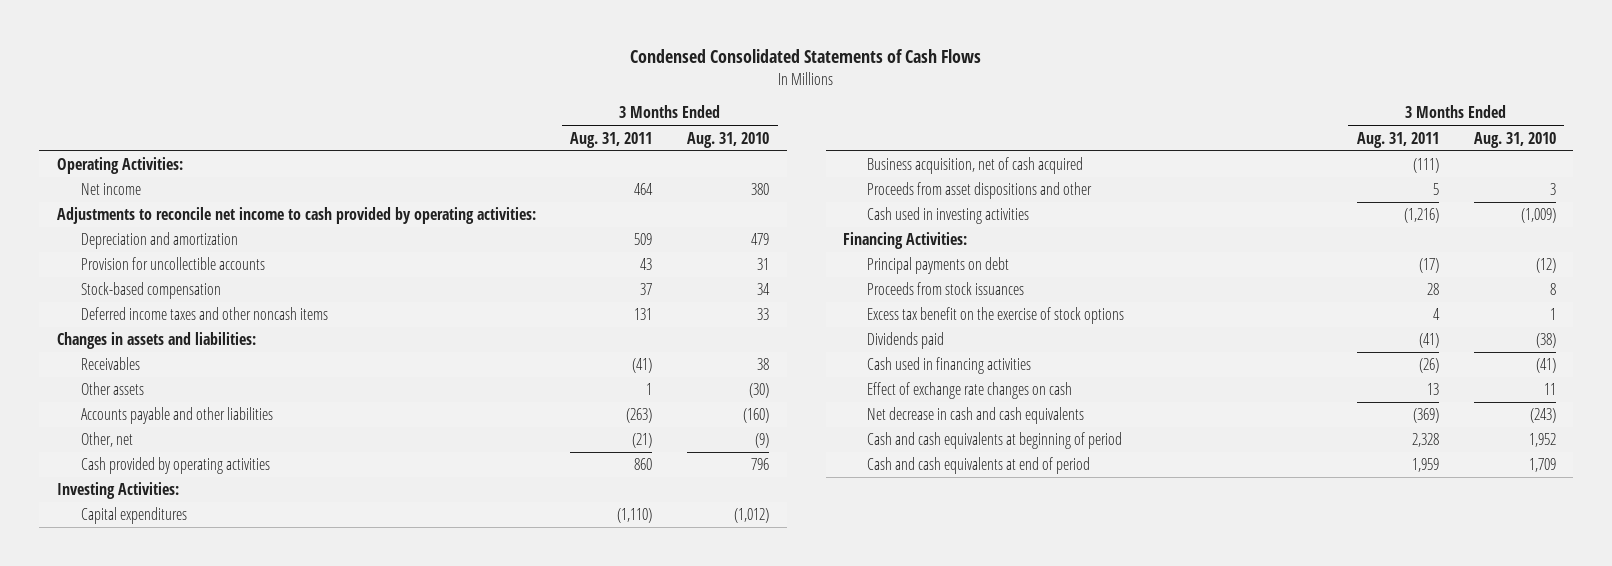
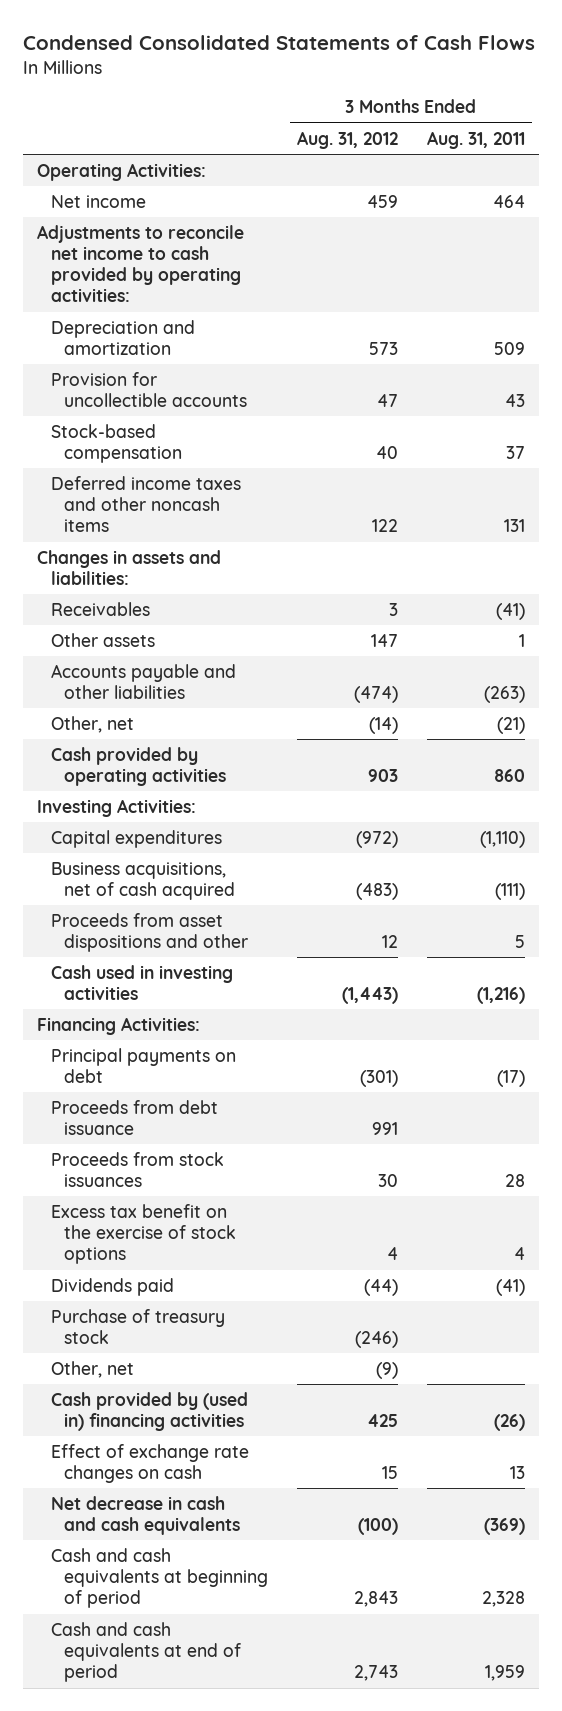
- | 3 Months Ended Aug. 31, 2011 | 3 Months Ended Aug. 31, 2010
+ | 3 Months Ended Aug. 31, 2012 | 3 Months Ended Aug. 31, 2011
- Business acquisition, net of cash acquired | (111) |
+ Business acquisitions, net of cash acquired | (483) | (111)
+ Proceeds from debt issuance | 991 |
- Cash used in financing activities | (26) | (41)
+ Purchase of treasury stock | (246) |
+ Other, net | (9) |
+ Cash provided by (used in) financing activities | 425 | (26)

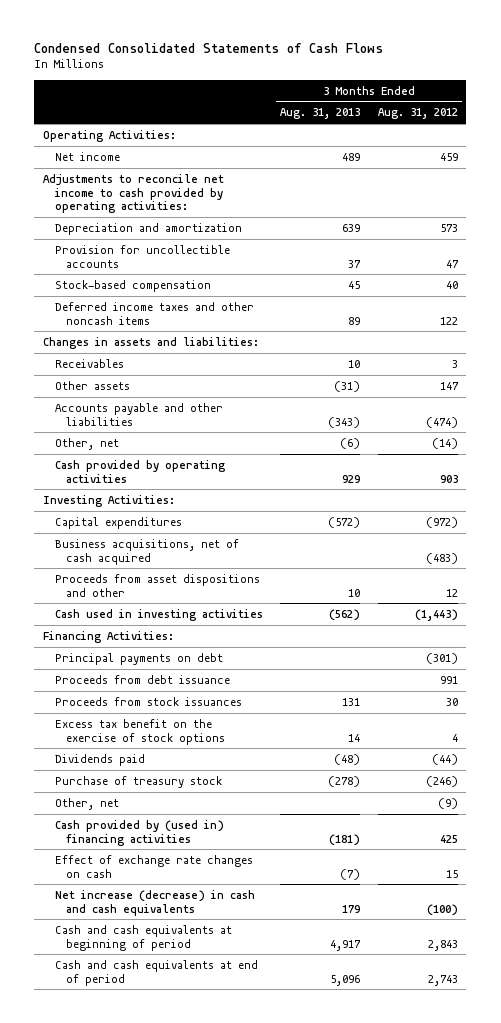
- | 3 Months Ended Aug. 31, 2012 | 3 Months Ended Aug. 31, 2011
+ | 3 Months Ended Aug. 31, 2013 | 3 Months Ended Aug. 31, 2012
- Net decrease in cash and cash equivalents | (100) | (369)
+ Net increase (decrease) in cash and cash equivalents | 179 | (100)

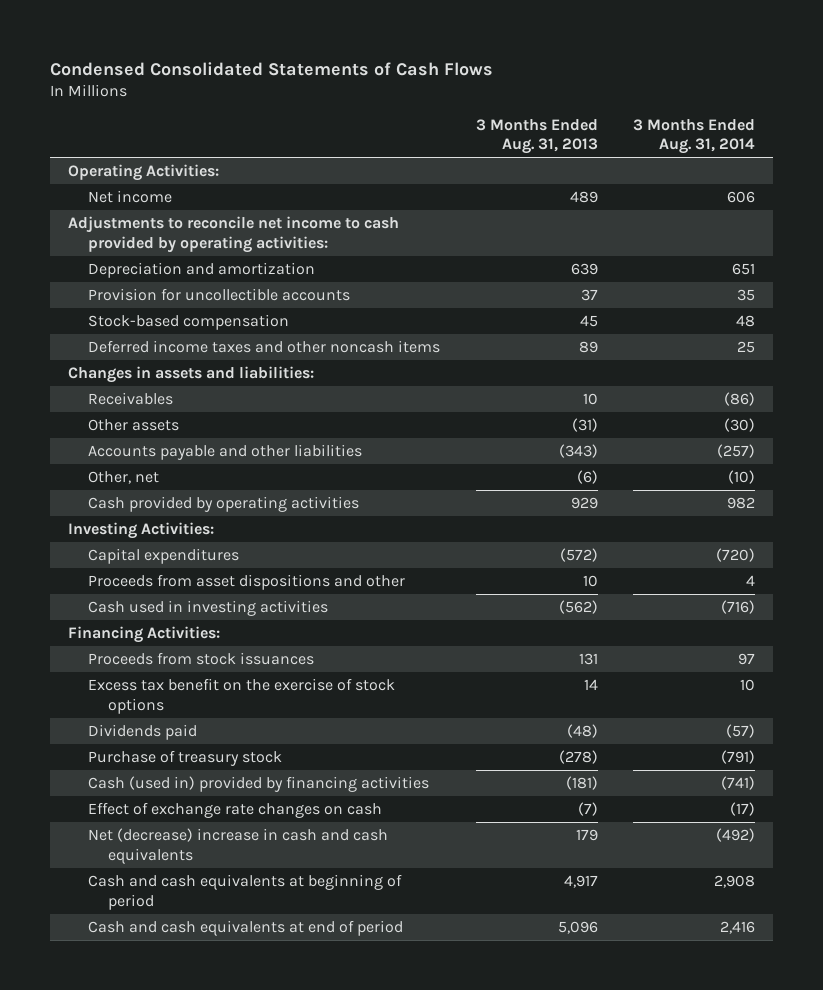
- | 3 Months Ended Aug. 31, 2013 | 3 Months Ended Aug. 31, 2012
+ | 3 Months Ended Aug. 31, 2013 | 3 Months Ended Aug. 31, 2014
- Business acquisitions, net of cash acquired | | (483)
- Principal payments on debt | | (301)
- Proceeds from debt issuance | | 991
- Other, net | | (9)
- Cash provided by (used in) financing activities | (181) | 425
+ Cash (used in) provided by financing activities | (181) | (741)
- Net increase (decrease) in cash and cash equivalents | 179 | (100)
+ Net (decrease) increase in cash and cash equivalents | 179 | (492)

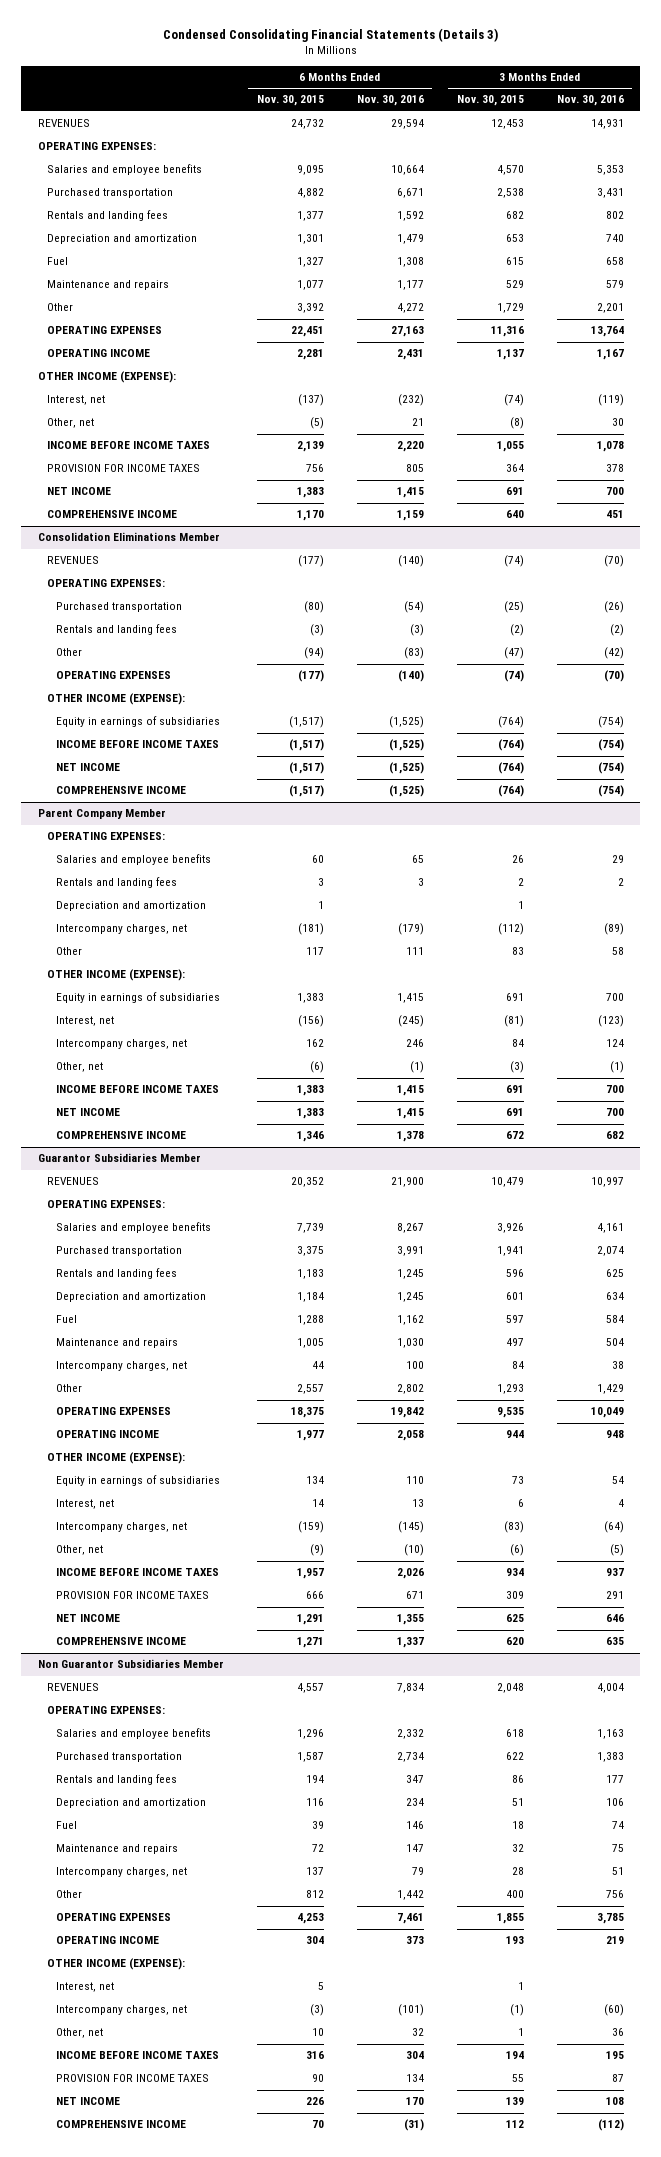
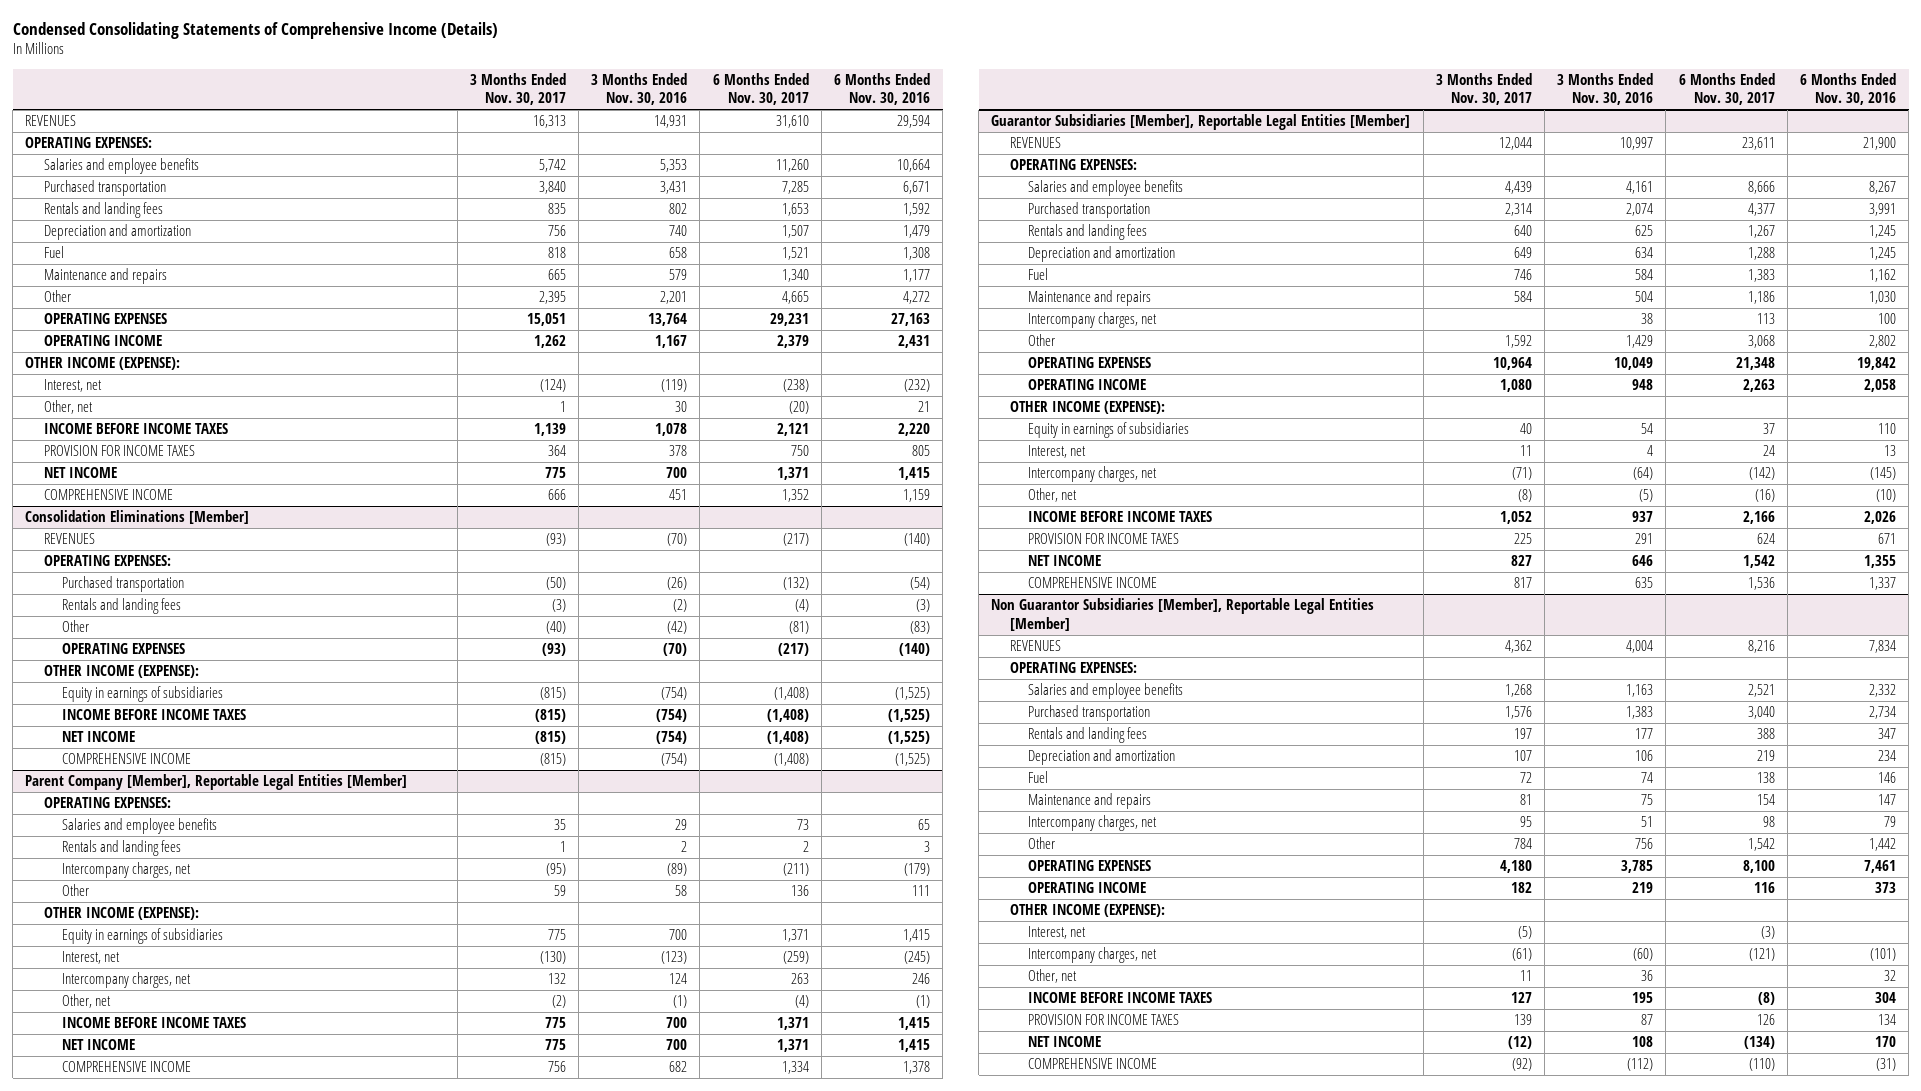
- Condensed Consolidating Financial Statements (Details 3)
+ Condensed Consolidating Statements of Comprehensive Income (Details)
- | 6 Months Ended Nov. 30, 2015 | 6 Months Ended Nov. 30, 2016 | 3 Months Ended Nov. 30, 2015 | 3 Months Ended Nov. 30, 2016
+ | 3 Months Ended Nov. 30, 2017 | 3 Months Ended Nov. 30, 2016 | 6 Months Ended Nov. 30, 2017 | 6 Months Ended Nov. 30, 2016
- Consolidation Eliminations Member
+ Consolidation Eliminations [Member]
- Parent Company Member
+ Parent Company [Member], Reportable Legal Entities [Member]
- Depreciation and amortization | 1 | | 1 |
- Guarantor Subsidiaries Member
+ Guarantor Subsidiaries [Member], Reportable Legal Entities [Member]
- Non Guarantor Subsidiaries Member
+ Non Guarantor Subsidiaries [Member], Reportable Legal Entities [Member]

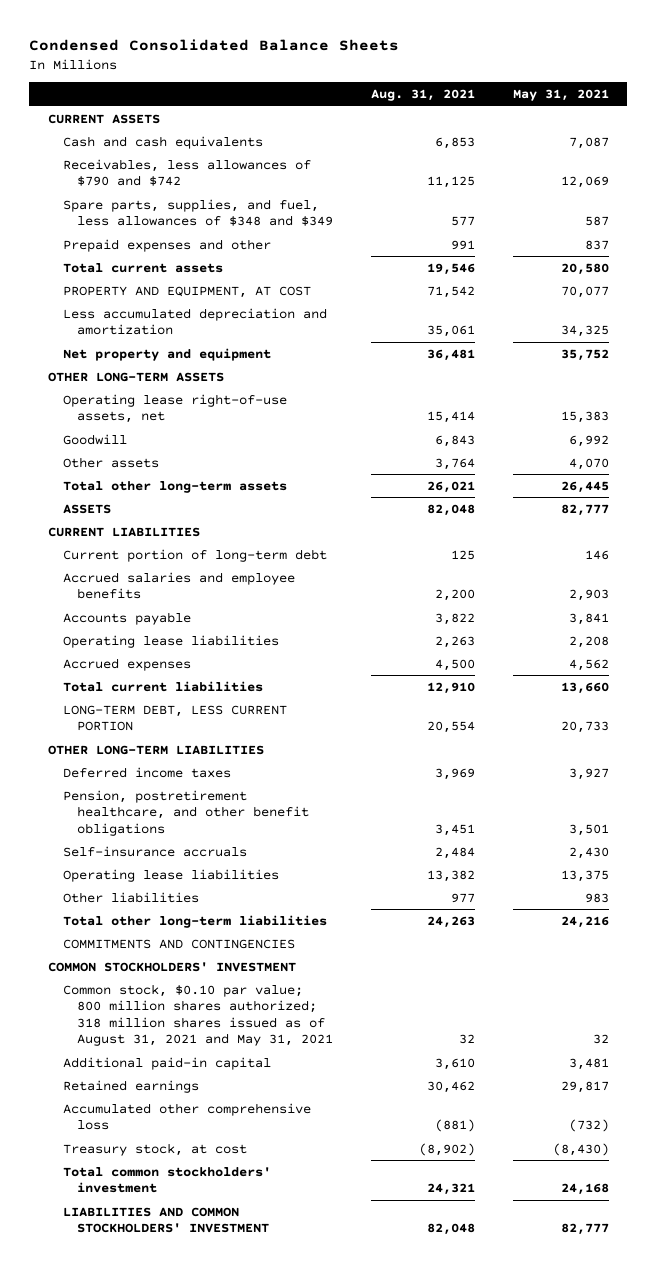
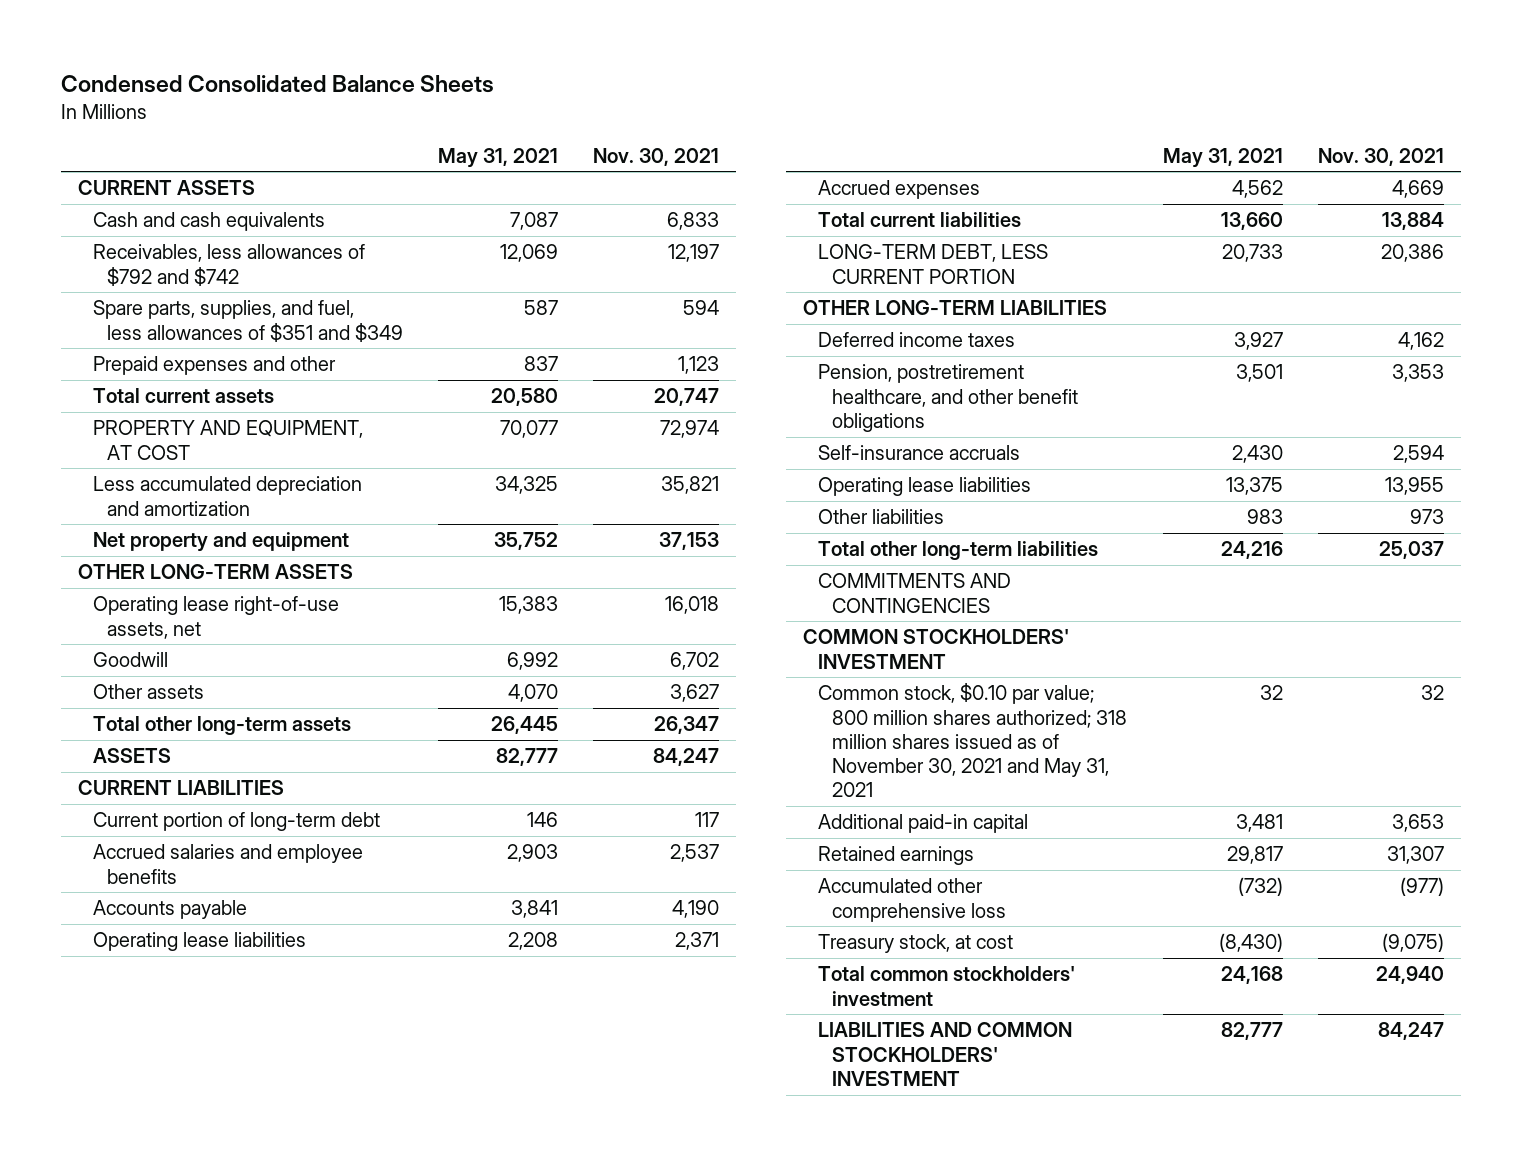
- | Aug. 31, 2021 | May 31, 2021
+ | May 31, 2021 | Nov. 30, 2021
- Receivables, less allowances of $790 and $742 | 11,125 | 12,069
- Spare parts, supplies, and fuel, less allowances of $348 and $349 | 577 | 587
+ Receivables, less allowances of $792 and $742 | 12,069 | 12,197
+ Spare parts, supplies, and fuel, less allowances of $351 and $349 | 587 | 594
- Common stock, $0.10 par value; 800 million shares authorized; 318 million shares issued as of August 31, 2021 and May 31, 2021 | 32 | 32
+ Common stock, $0.10 par value; 800 million shares authorized; 318 million shares issued as of November 30, 2021 and May 31, 2021 | 32 | 32

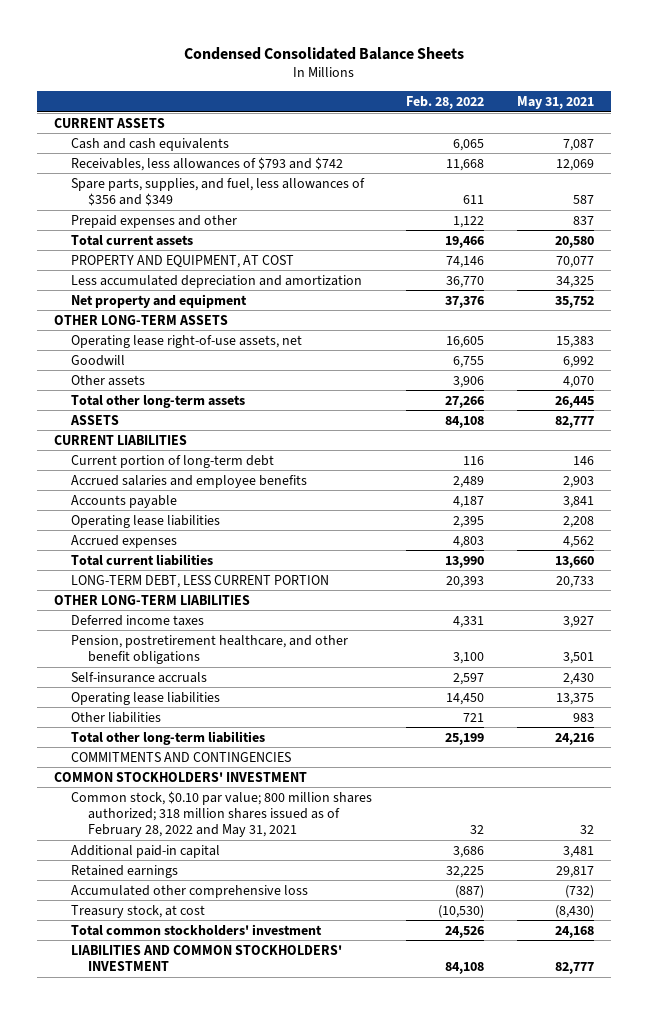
- | May 31, 2021 | Nov. 30, 2021
+ | Feb. 28, 2022 | May 31, 2021
- Receivables, less allowances of $792 and $742 | 12,069 | 12,197
- Spare parts, supplies, and fuel, less allowances of $351 and $349 | 587 | 594
+ Receivables, less allowances of $793 and $742 | 11,668 | 12,069
+ Spare parts, supplies, and fuel, less allowances of $356 and $349 | 611 | 587
- Common stock, $0.10 par value; 800 million shares authorized; 318 million shares issued as of November 30, 2021 and May 31, 2021 | 32 | 32
+ Common stock, $0.10 par value; 800 million shares authorized; 318 million shares issued as of February 28, 2022 and May 31, 2021 | 32 | 32

